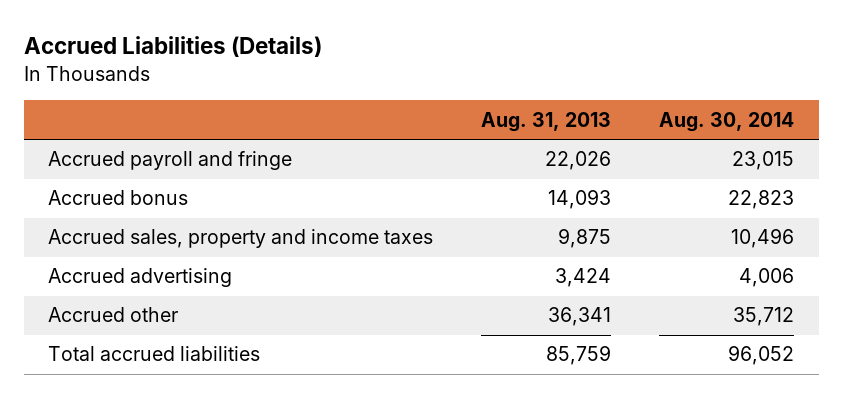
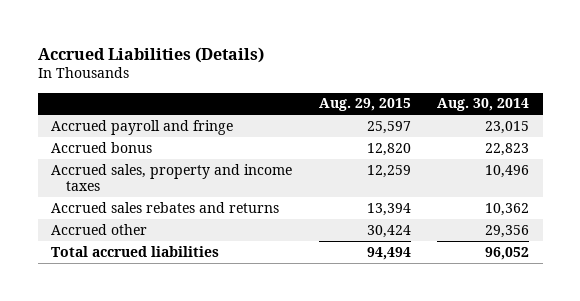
- | Aug. 31, 2013 | Aug. 30, 2014
+ | Aug. 29, 2015 | Aug. 30, 2014
- Accrued advertising | 3,424 | 4,006
- Accrued other | 36,341 | 35,712
+ Accrued sales rebates and returns | 13,394 | 10,362
+ Accrued other | 30,424 | 29,356

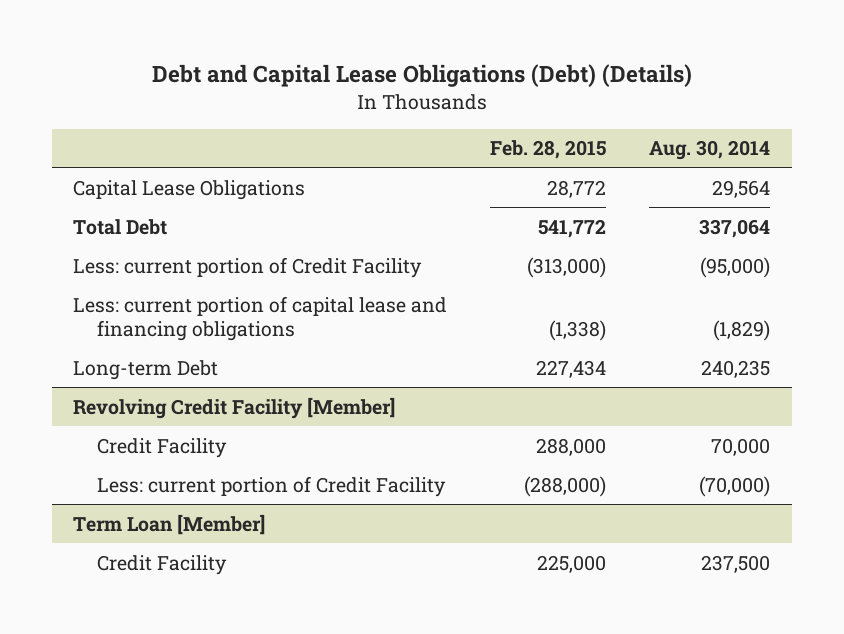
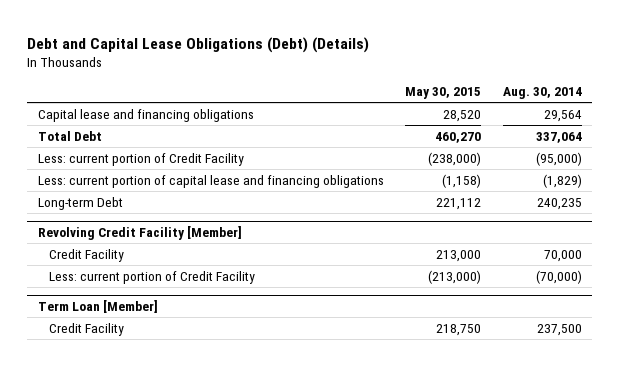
- | Feb. 28, 2015 | Aug. 30, 2014
+ | May 30, 2015 | Aug. 30, 2014
- Capital Lease Obligations | 28,772 | 29,564
+ Capital lease and financing obligations | 28,520 | 29,564

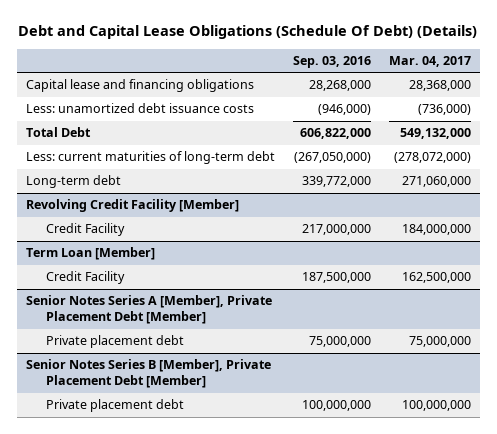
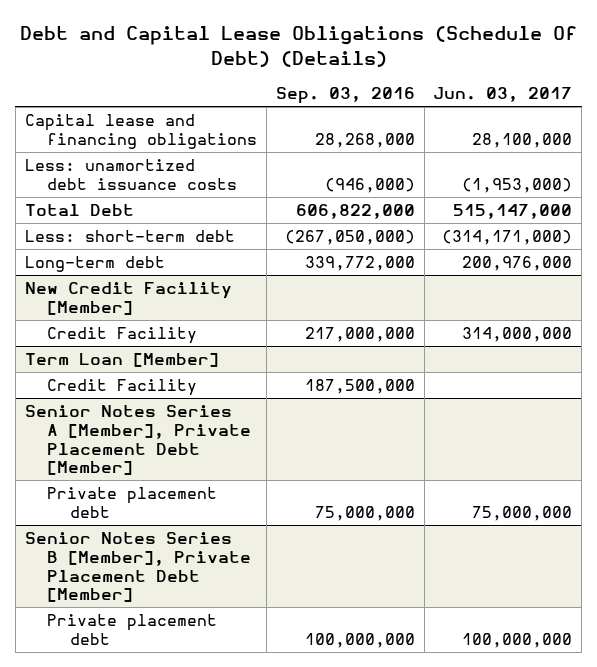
- | Sep. 03, 2016 | Mar. 04, 2017
+ | Sep. 03, 2016 | Jun. 03, 2017
- Less: current maturities of long-term debt | (267,050,000) | (278,072,000)
+ Less: short-term debt | (267,050,000) | (314,171,000)
- Revolving Credit Facility [Member]
+ New Credit Facility [Member]

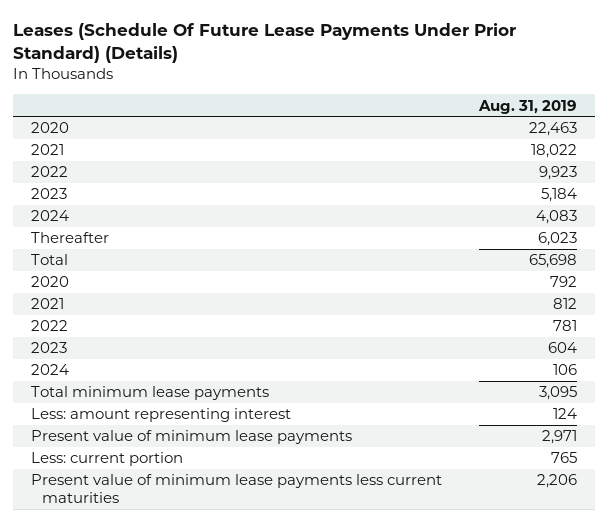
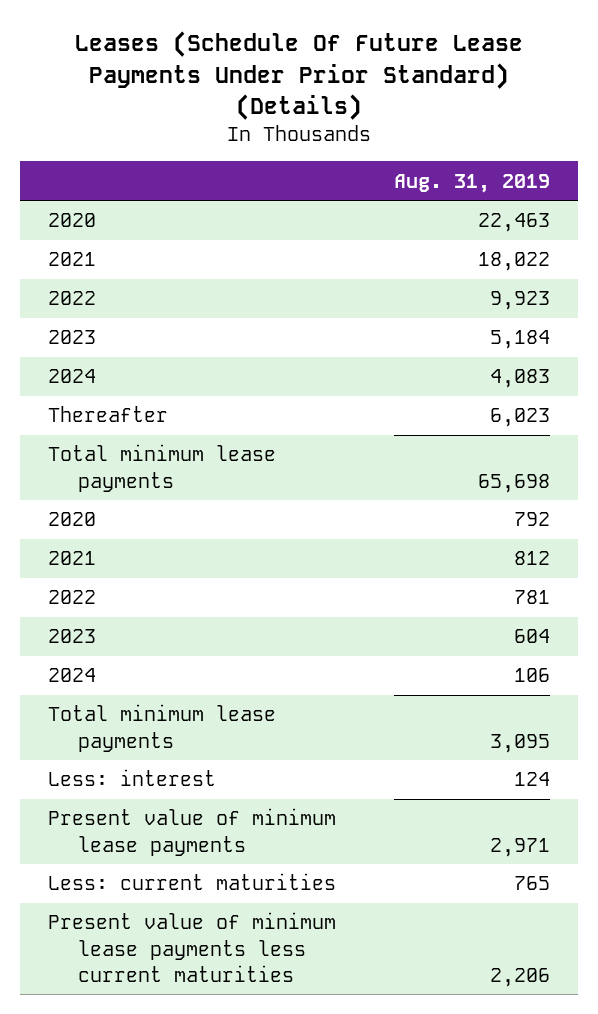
- Total | 65,698
+ Total minimum lease payments | 65,698
- Less: amount representing interest | 124
+ Less: interest | 124
- Less: current portion | 765
+ Less: current maturities | 765

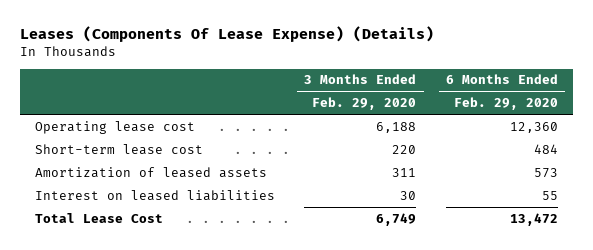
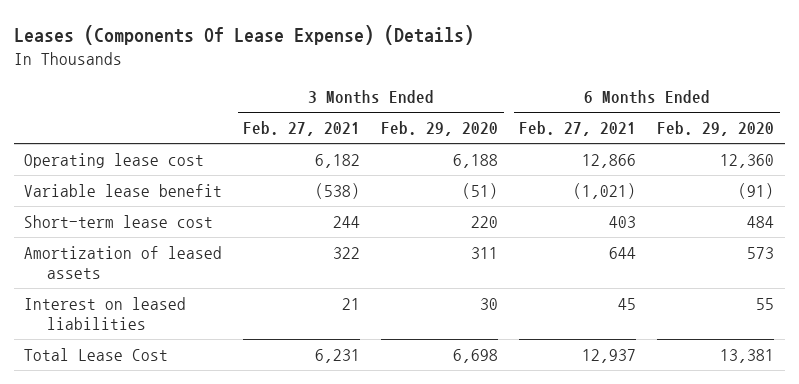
- | 3 Months Ended Feb. 29, 2020 | 6 Months Ended Feb. 29, 2020
+ | 3 Months Ended Feb. 27, 2021 | 3 Months Ended Feb. 29, 2020 | 6 Months Ended Feb. 27, 2021 | 6 Months Ended Feb. 29, 2020
+ Variable lease benefit | (538) | (51) | (1,021) | (91)
- Total Lease Cost | 6,749 | 13,472
+ Total Lease Cost | 6,231 | 6,698 | 12,937 | 13,381

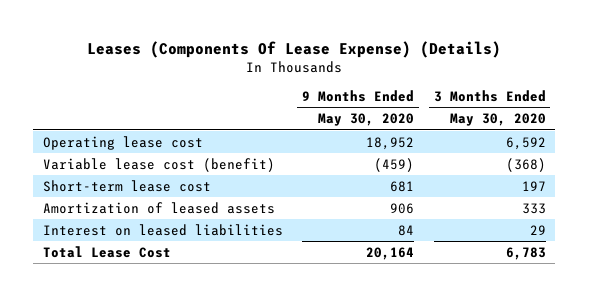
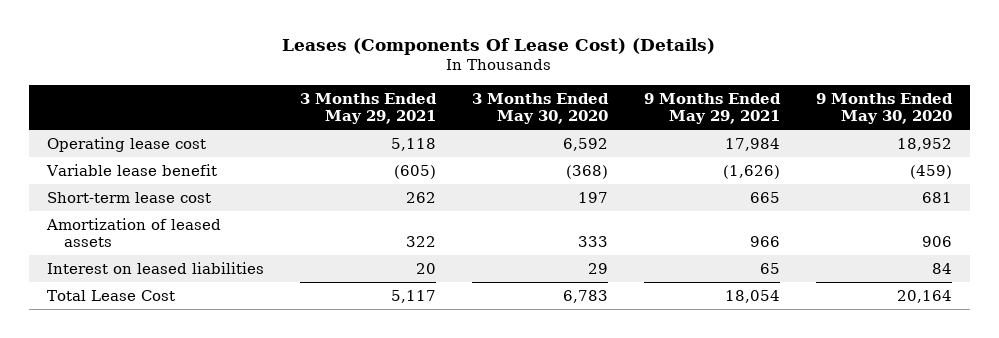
- Leases (Components Of Lease Expense) (Details)
+ Leases (Components Of Lease Cost) (Details)
- | 9 Months Ended May 30, 2020 | 3 Months Ended May 30, 2020
+ | 3 Months Ended May 29, 2021 | 3 Months Ended May 30, 2020 | 9 Months Ended May 29, 2021 | 9 Months Ended May 30, 2020
- Variable lease cost (benefit) | (459) | (368)
+ Variable lease benefit | (605) | (368) | (1,626) | (459)

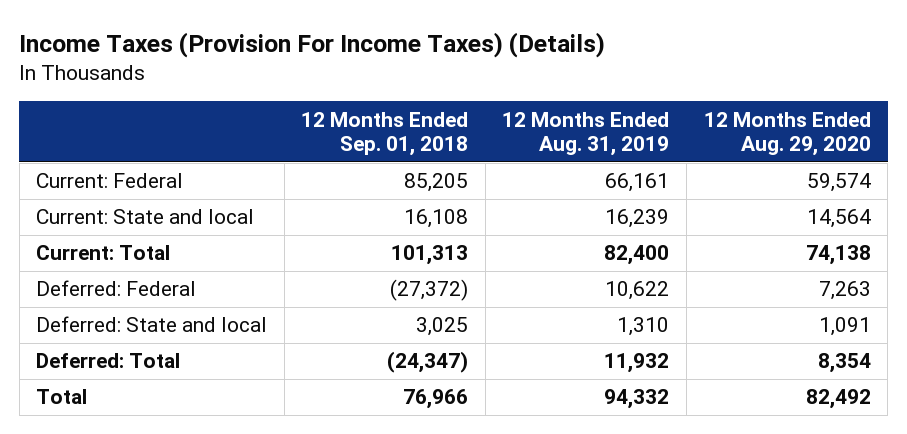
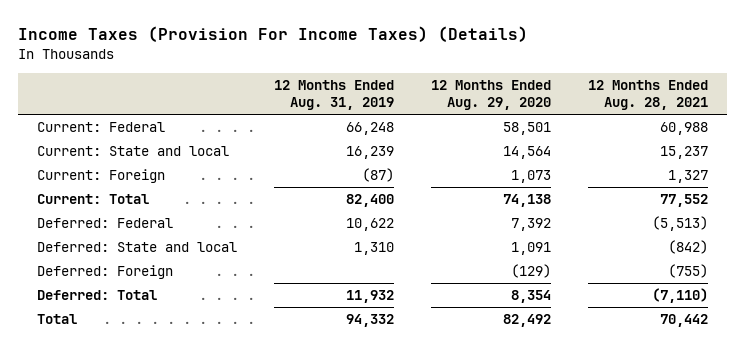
- | 12 Months Ended Sep. 01, 2018 | 12 Months Ended Aug. 31, 2019 | 12 Months Ended Aug. 29, 2020
+ | 12 Months Ended Aug. 31, 2019 | 12 Months Ended Aug. 29, 2020 | 12 Months Ended Aug. 28, 2021
- Current: Federal | 85,205 | 66,161 | 59,574
+ Current: Federal | 66,248 | 58,501 | 60,988
+ Current: Foreign | (87) | 1,073 | 1,327
- Deferred: Federal | (27,372) | 10,622 | 7,263
+ Deferred: Federal | 10,622 | 7,392 | (5,513)
+ Deferred: Foreign | | (129) | (755)

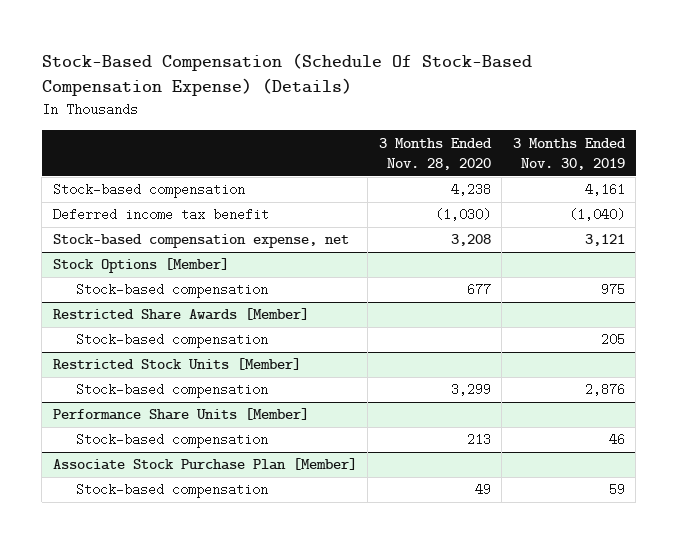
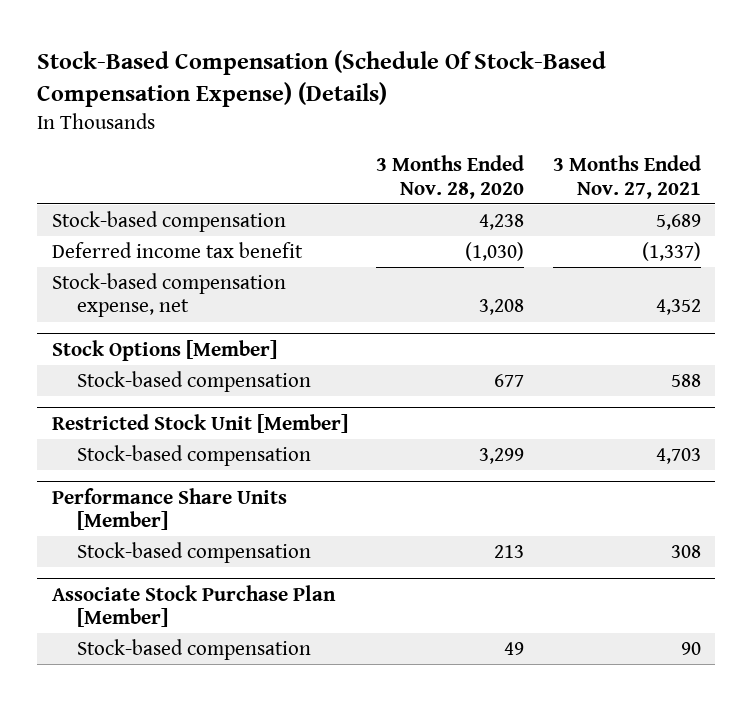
- | 3 Months Ended Nov. 28, 2020 | 3 Months Ended Nov. 30, 2019
+ | 3 Months Ended Nov. 28, 2020 | 3 Months Ended Nov. 27, 2021
- Restricted Share Awards [Member]
- Stock-based compensation | | 205
- Restricted Stock Units [Member]
+ Restricted Stock Unit [Member]

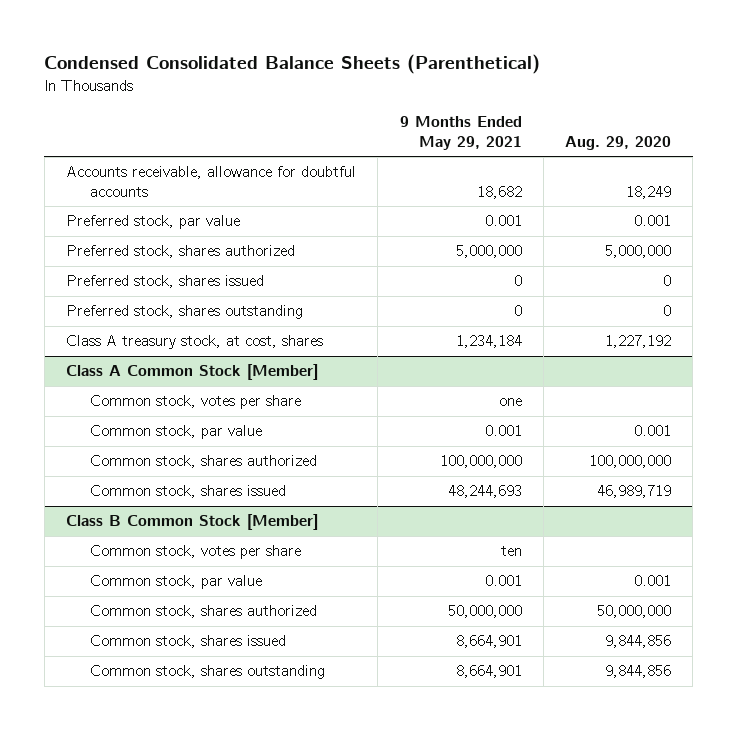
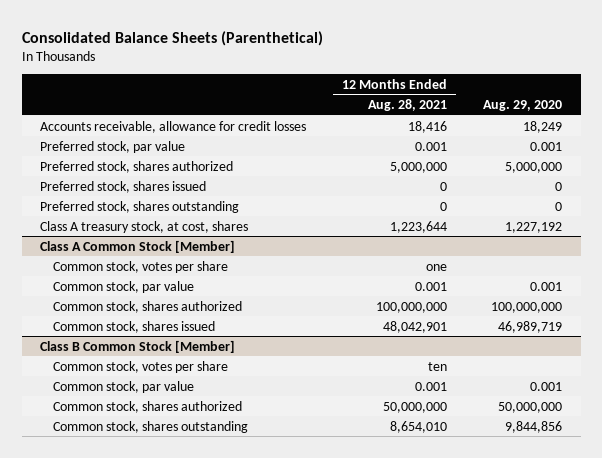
- Condensed Consolidated Balance Sheets (Parenthetical)
+ Consolidated Balance Sheets (Parenthetical)
- | 9 Months Ended May 29, 2021 | Aug. 29, 2020
+ | 12 Months Ended Aug. 28, 2021 | Aug. 29, 2020
- Accounts receivable, allowance for doubtful accounts | 18,682 | 18,249
+ Accounts receivable, allowance for credit losses | 18,416 | 18,249
@ Class B Common Stock [Member]
- Common stock, shares issued | 8,664,901 | 9,844,856

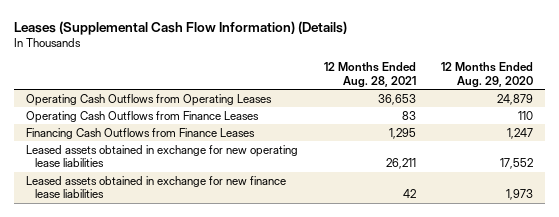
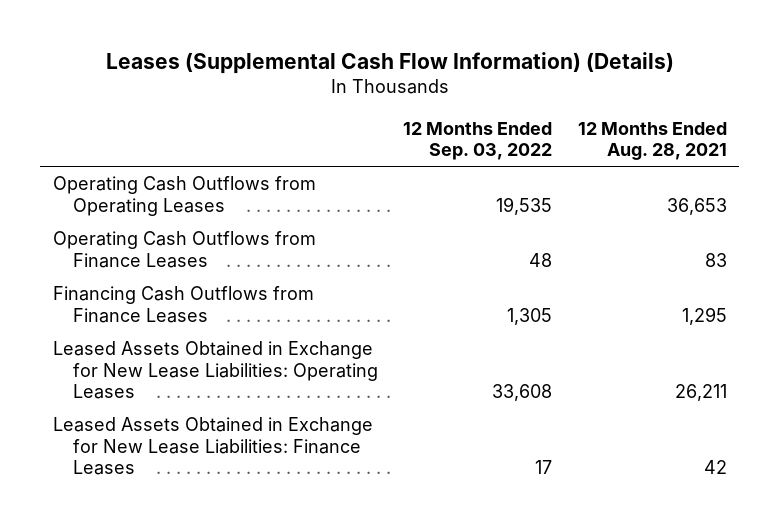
- | 12 Months Ended Aug. 28, 2021 | 12 Months Ended Aug. 29, 2020
+ | 12 Months Ended Sep. 03, 2022 | 12 Months Ended Aug. 28, 2021
- Leased assets obtained in exchange for new operating lease liabilities | 26,211 | 17,552
- Leased assets obtained in exchange for new finance lease liabilities | 42 | 1,973
+ Leased Assets Obtained in Exchange for New Lease Liabilities: Operating Leases | 33,608 | 26,211
+ Leased Assets Obtained in Exchange for New Lease Liabilities: Finance Leases | 17 | 42

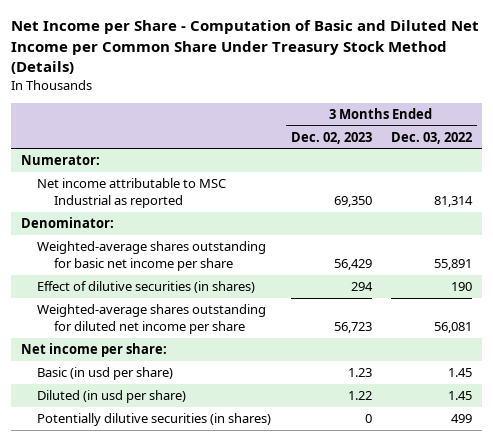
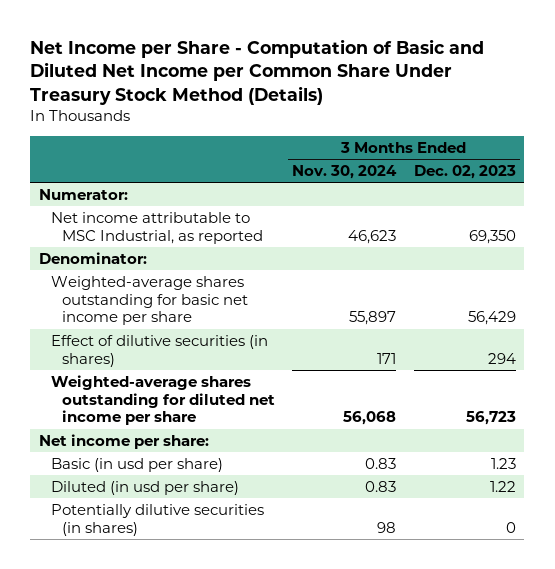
- | 3 Months Ended Dec. 02, 2023 | 3 Months Ended Dec. 03, 2022
+ | 3 Months Ended Nov. 30, 2024 | 3 Months Ended Dec. 02, 2023
- Net income attributable to MSC Industrial as reported | 69,350 | 81,314
+ Net income attributable to MSC Industrial, as reported | 46,623 | 69,350

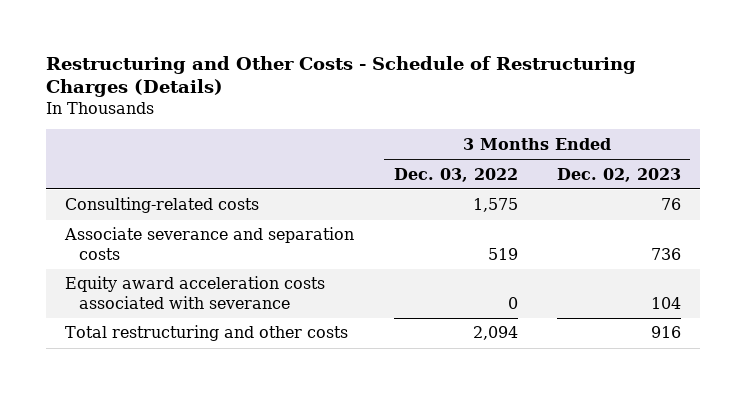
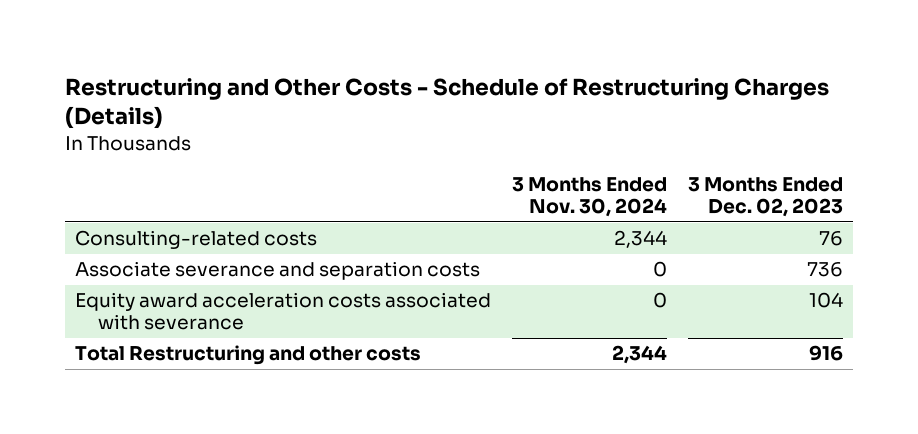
- | 3 Months Ended Dec. 03, 2022 | 3 Months Ended Dec. 02, 2023
+ | 3 Months Ended Nov. 30, 2024 | 3 Months Ended Dec. 02, 2023
- Total restructuring and other costs | 2,094 | 916
+ Total Restructuring and other costs | 2,344 | 916

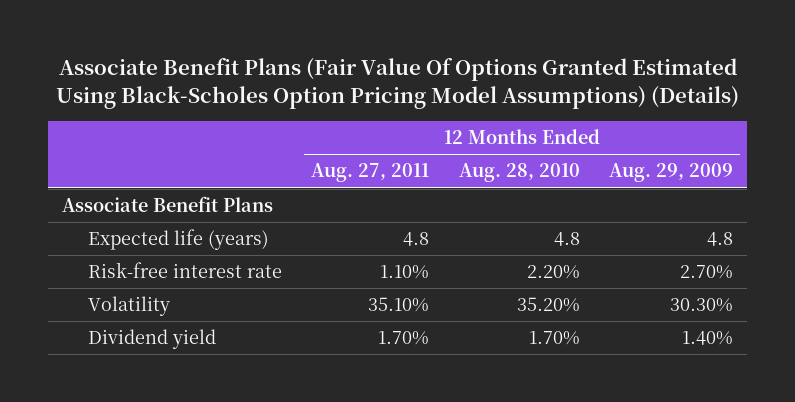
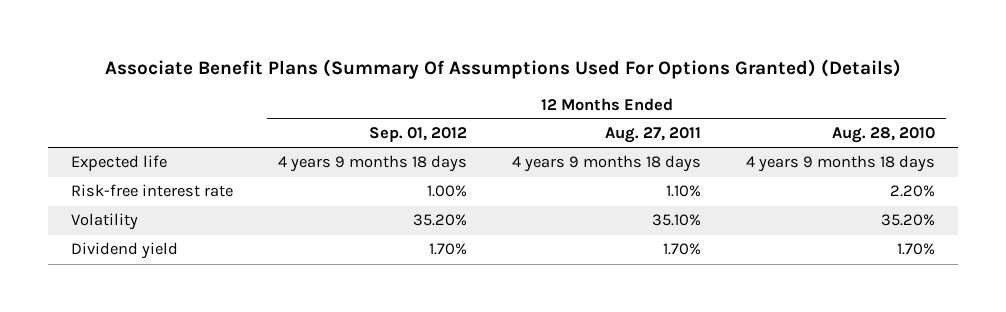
- Associate Benefit Plans (Fair Value Of Options Granted Estimated Using Black-Scholes Option Pricing Model Assumptions) (Details)
+ Associate Benefit Plans (Summary Of Assumptions Used For Options Granted) (Details)
- | 12 Months Ended Aug. 27, 2011 | 12 Months Ended Aug. 28, 2010 | 12 Months Ended Aug. 29, 2009
+ | 12 Months Ended Sep. 01, 2012 | 12 Months Ended Aug. 27, 2011 | 12 Months Ended Aug. 28, 2010
- Associate Benefit Plans
- Expected life (years) | 4.8 | 4.8 | 4.8
+ Expected life | 4 years 9 months 18 days | 4 years 9 months 18 days | 4 years 9 months 18 days

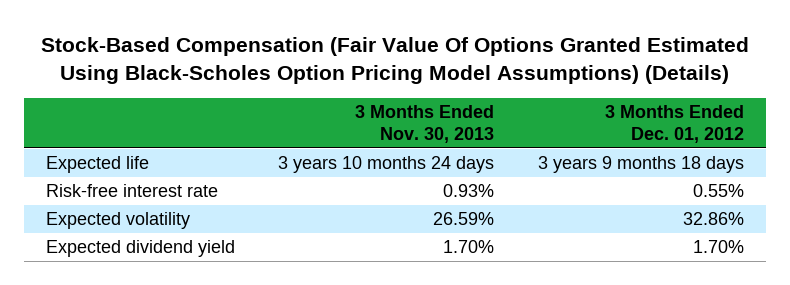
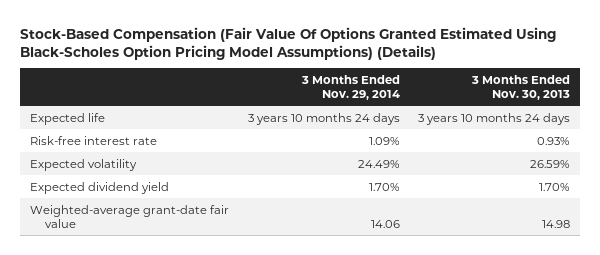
- | 3 Months Ended Nov. 30, 2013 | 3 Months Ended Dec. 01, 2012
+ | 3 Months Ended Nov. 29, 2014 | 3 Months Ended Nov. 30, 2013
+ Weighted-average grant-date fair value | 14.06 | 14.98

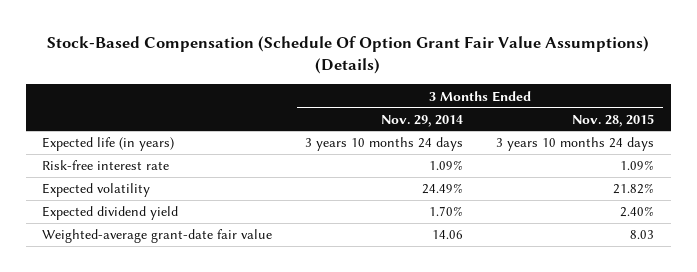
- Stock-Based Compensation (Fair Value Of Options Granted Estimated Using Black-Scholes Option Pricing Model Assumptions) (Details)
+ Stock-Based Compensation (Schedule Of Option Grant Fair Value Assumptions) (Details)
- | 3 Months Ended Nov. 29, 2014 | 3 Months Ended Nov. 30, 2013
+ | 3 Months Ended Nov. 29, 2014 | 3 Months Ended Nov. 28, 2015
- Expected life | 3 years 10 months 24 days | 3 years 10 months 24 days
+ Expected life (in years) | 3 years 10 months 24 days | 3 years 10 months 24 days

